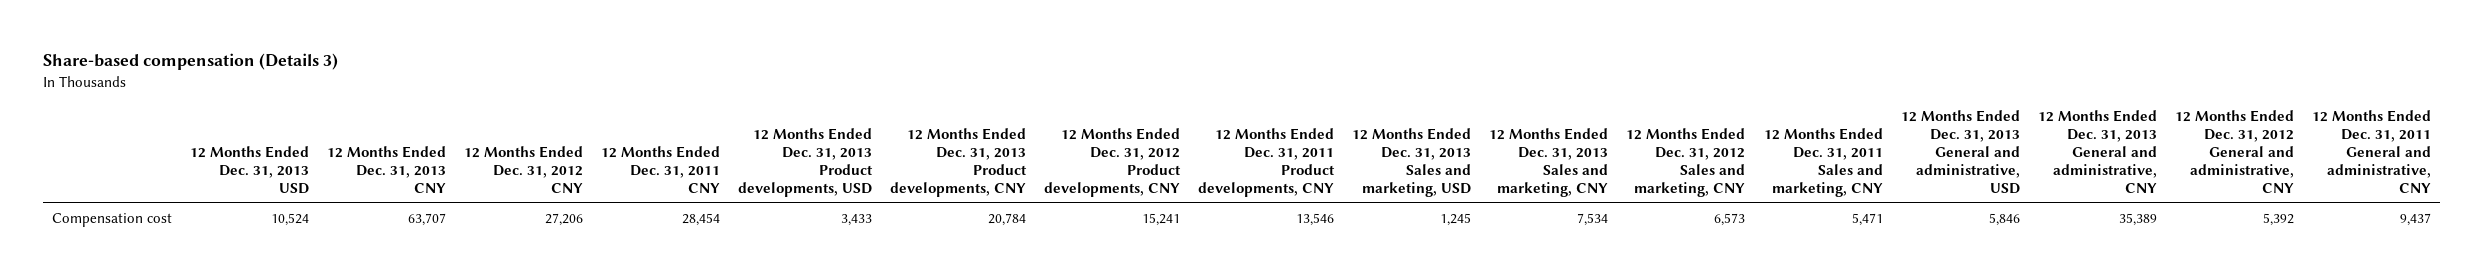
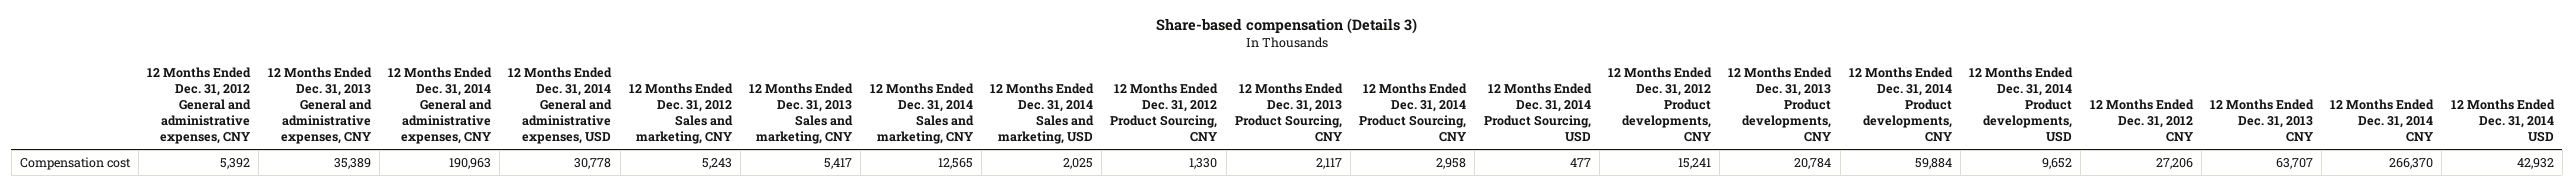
- | 12 Months Ended Dec. 31, 2013 USD | 12 Months Ended Dec. 31, 2013 CNY | 12 Months Ended Dec. 31, 2012 CNY | 12 Months Ended Dec. 31, 2011 CNY | 12 Months Ended Dec. 31, 2013 Product developments, USD | 12 Months Ended Dec. 31, 2013 Product developments, CNY | 12 Months Ended Dec. 31, 2012 Product developments, CNY | 12 Months Ended Dec. 31, 2011 Product developments, CNY | 12 Months Ended Dec. 31, 2013 Sales and marketing, USD | 12 Months Ended Dec. 31, 2013 Sales and marketing, CNY | 12 Months Ended Dec. 31, 2012 Sales and marketing, CNY | 12 Months Ended Dec. 31, 2011 Sales and marketing, CNY | 12 Months Ended Dec. 31, 2013 General and administrative, USD | 12 Months Ended Dec. 31, 2013 General and administrative, CNY | 12 Months Ended Dec. 31, 2012 General and administrative, CNY | 12 Months Ended Dec. 31, 2011 General and administrative, CNY
+ | 12 Months Ended Dec. 31, 2012 General and administrative expenses, CNY | 12 Months Ended Dec. 31, 2013 General and administrative expenses, CNY | 12 Months Ended Dec. 31, 2014 General and administrative expenses, CNY | 12 Months Ended Dec. 31, 2014 General and administrative expenses, USD | 12 Months Ended Dec. 31, 2012 Sales and marketing, CNY | 12 Months Ended Dec. 31, 2013 Sales and marketing, CNY | 12 Months Ended Dec. 31, 2014 Sales and marketing, CNY | 12 Months Ended Dec. 31, 2014 Sales and marketing, USD | 12 Months Ended Dec. 31, 2012 Product Sourcing, CNY | 12 Months Ended Dec. 31, 2013 Product Sourcing, CNY | 12 Months Ended Dec. 31, 2014 Product Sourcing, CNY | 12 Months Ended Dec. 31, 2014 Product Sourcing, USD | 12 Months Ended Dec. 31, 2012 Product developments, CNY | 12 Months Ended Dec. 31, 2013 Product developments, CNY | 12 Months Ended Dec. 31, 2014 Product developments, CNY | 12 Months Ended Dec. 31, 2014 Product developments, USD | 12 Months Ended Dec. 31, 2012 CNY | 12 Months Ended Dec. 31, 2013 CNY | 12 Months Ended Dec. 31, 2014 CNY | 12 Months Ended Dec. 31, 2014 USD
- Compensation cost | 10,524 | 63,707 | 27,206 | 28,454 | 3,433 | 20,784 | 15,241 | 13,546 | 1,245 | 7,534 | 6,573 | 5,471 | 5,846 | 35,389 | 5,392 | 9,437
+ Compensation cost | 5,392 | 35,389 | 190,963 | 30,778 | 5,243 | 5,417 | 12,565 | 2,025 | 1,330 | 2,117 | 2,958 | 477 | 15,241 | 20,784 | 59,884 | 9,652 | 27,206 | 63,707 | 266,370 | 42,932

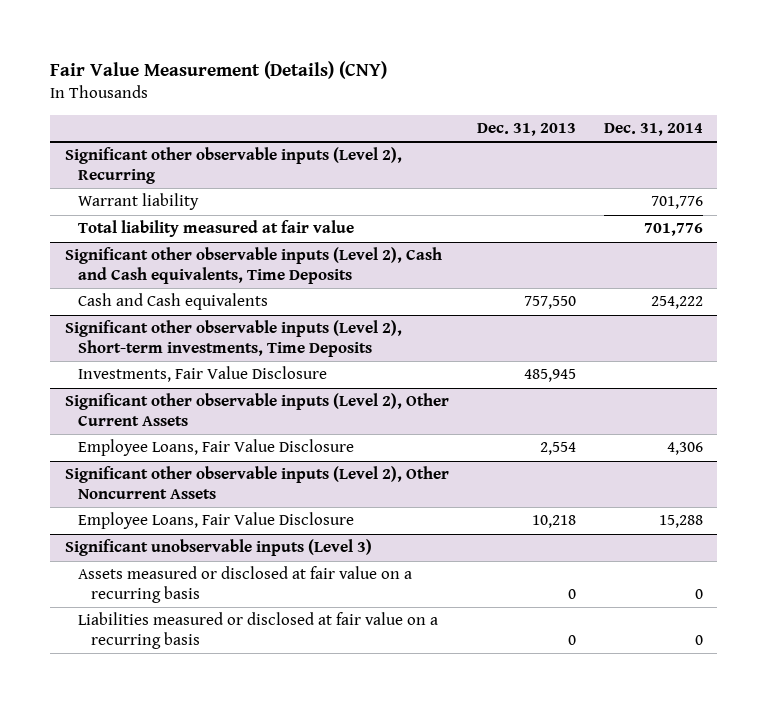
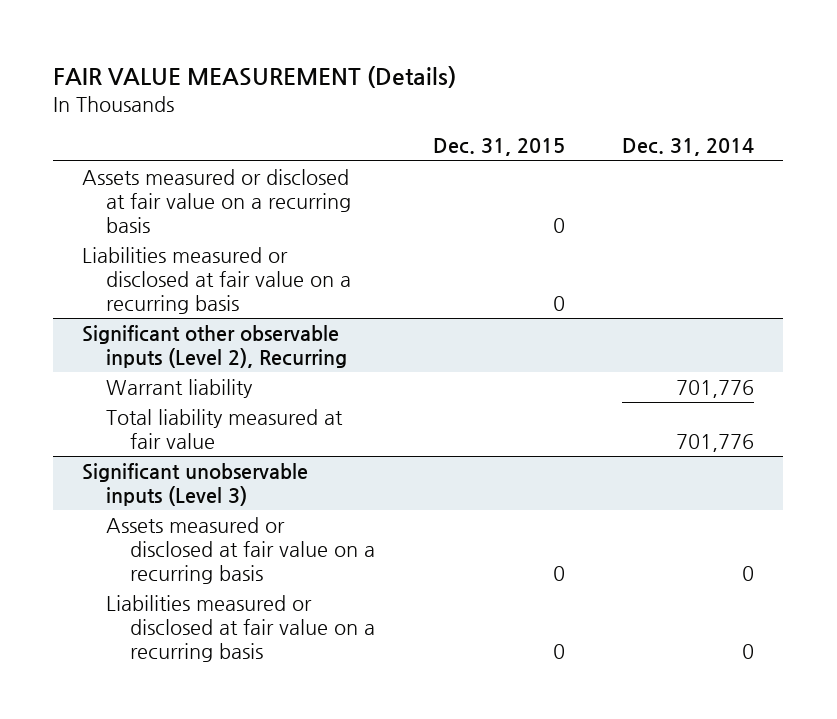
- Fair Value Measurement (Details) (CNY)
+ FAIR VALUE MEASUREMENT (Details)
- | Dec. 31, 2013 | Dec. 31, 2014
+ | Dec. 31, 2015 | Dec. 31, 2014
+ Assets measured or disclosed at fair value on a recurring basis | 0 |
+ Liabilities measured or disclosed at fair value on a recurring basis | 0 |
- Significant other observable inputs (Level 2), Cash and Cash equivalents, Time Deposits
- Cash and Cash equivalents | 757,550 | 254,222
- Significant other observable inputs (Level 2), Short-term investments, Time Deposits
- Investments, Fair Value Disclosure | 485,945 |
- Significant other observable inputs (Level 2), Other Current Assets
- Employee Loans, Fair Value Disclosure | 2,554 | 4,306
- Significant other observable inputs (Level 2), Other Noncurrent Assets
- Employee Loans, Fair Value Disclosure | 10,218 | 15,288

